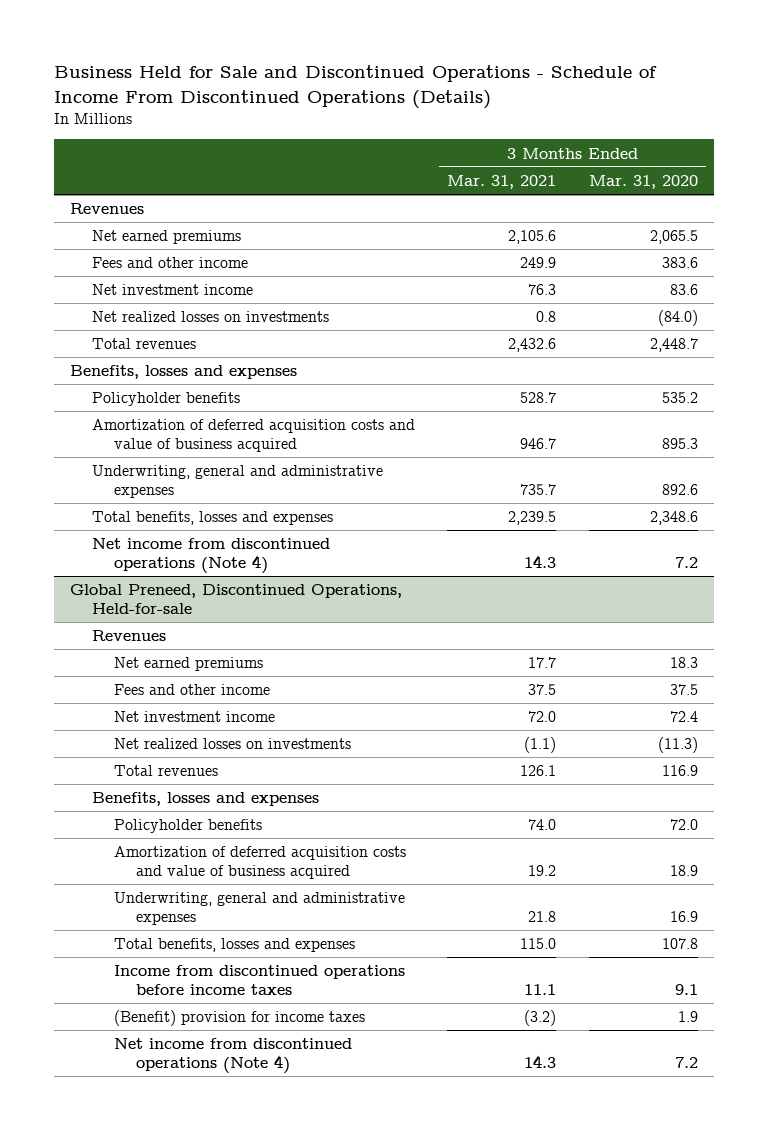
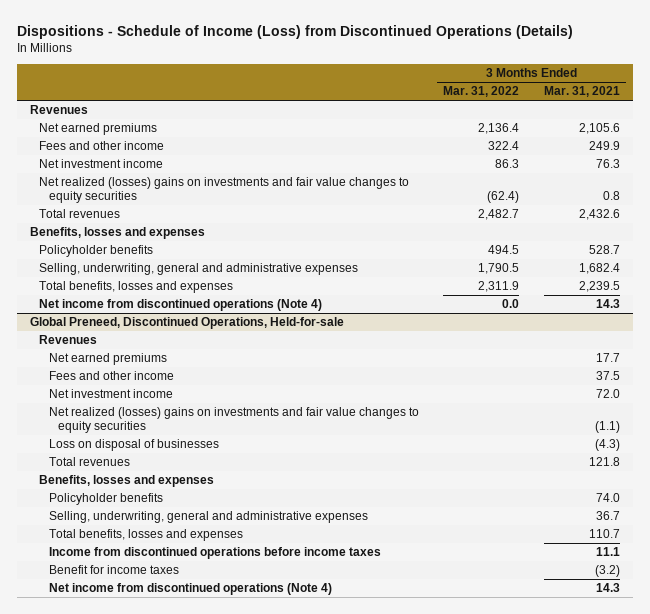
- Business Held for Sale and Discontinued Operations - Schedule of Income From Discontinued Operations (Details)
+ Dispositions - Schedule of Income (Loss) from Discontinued Operations (Details)
- | 3 Months Ended Mar. 31, 2021 | 3 Months Ended Mar. 31, 2020
+ | 3 Months Ended Mar. 31, 2022 | 3 Months Ended Mar. 31, 2021
- Net realized losses on investments | 0.8 | (84.0)
+ Net realized (losses) gains on investments and fair value changes to equity securities | (62.4) | 0.8
- Amortization of deferred acquisition costs and value of business acquired | 946.7 | 895.3
- Underwriting, general and administrative expenses | 735.7 | 892.6
+ Selling, underwriting, general and administrative expenses | 1,790.5 | 1,682.4
@ Global Preneed, Discontinued Operations, Held-for-sale
- Net realized losses on investments | (1.1) | (11.3)
- Total revenues | 126.1 | 116.9
+ Net realized (losses) gains on investments and fair value changes to equity securities | | (1.1)
+ Loss on disposal of businesses | | (4.3)
+ Total revenues | | 121.8
- Amortization of deferred acquisition costs and value of business acquired | 19.2 | 18.9
- Underwriting, general and administrative expenses | 21.8 | 16.9
- Total benefits, losses and expenses | 115.0 | 107.8
+ Selling, underwriting, general and administrative expenses | | 36.7
+ Total benefits, losses and expenses | | 110.7
- (Benefit) provision for income taxes | (3.2) | 1.9
+ Benefit for income taxes | | (3.2)

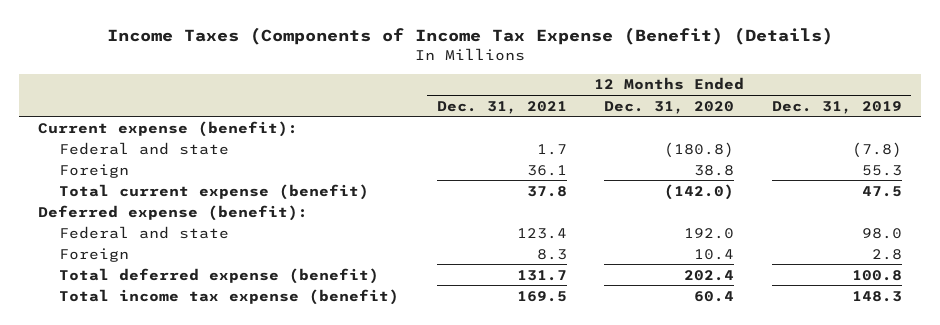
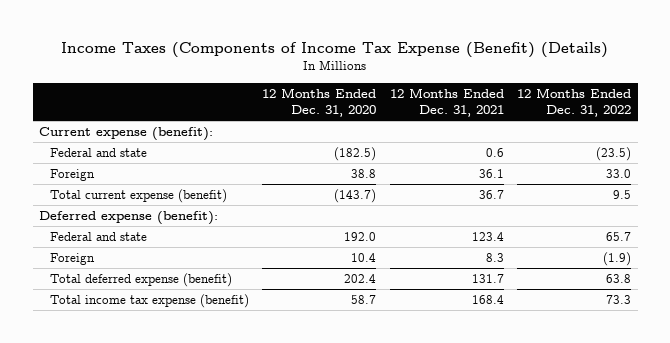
- | 12 Months Ended Dec. 31, 2021 | 12 Months Ended Dec. 31, 2020 | 12 Months Ended Dec. 31, 2019
+ | 12 Months Ended Dec. 31, 2020 | 12 Months Ended Dec. 31, 2021 | 12 Months Ended Dec. 31, 2022
- Federal and state | 1.7 | (180.8) | (7.8)
+ Federal and state | (182.5) | 0.6 | (23.5)
- Total current expense (benefit) | 37.8 | (142.0) | 47.5
+ Total current expense (benefit) | (143.7) | 36.7 | 9.5
- Total income tax expense (benefit) | 169.5 | 60.4 | 148.3
+ Total income tax expense (benefit) | 58.7 | 168.4 | 73.3

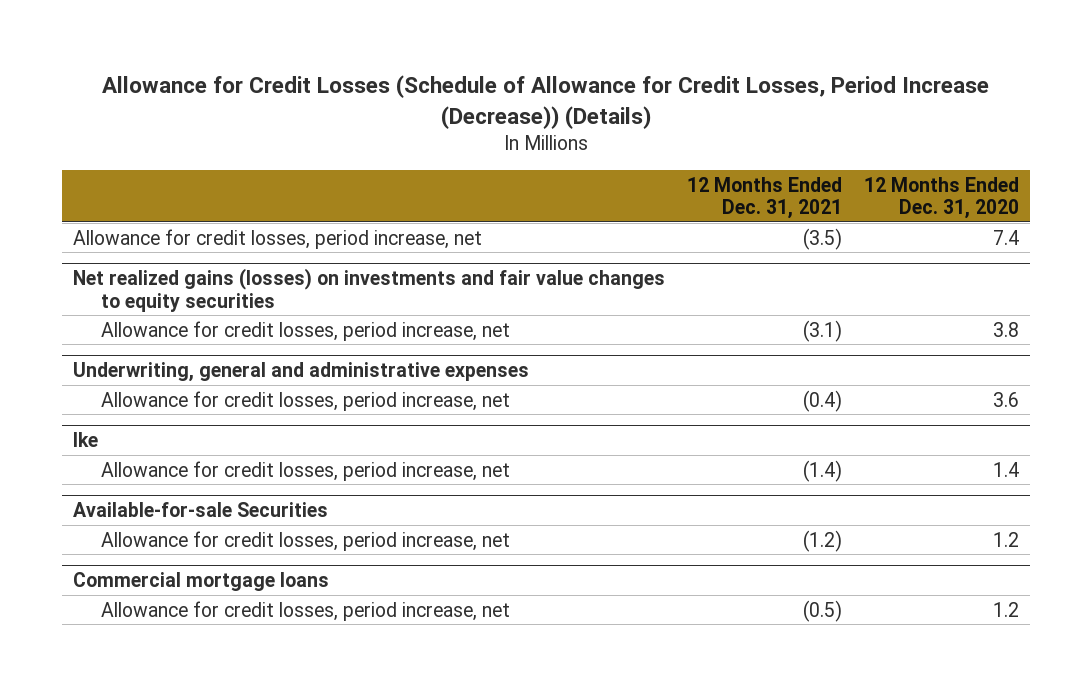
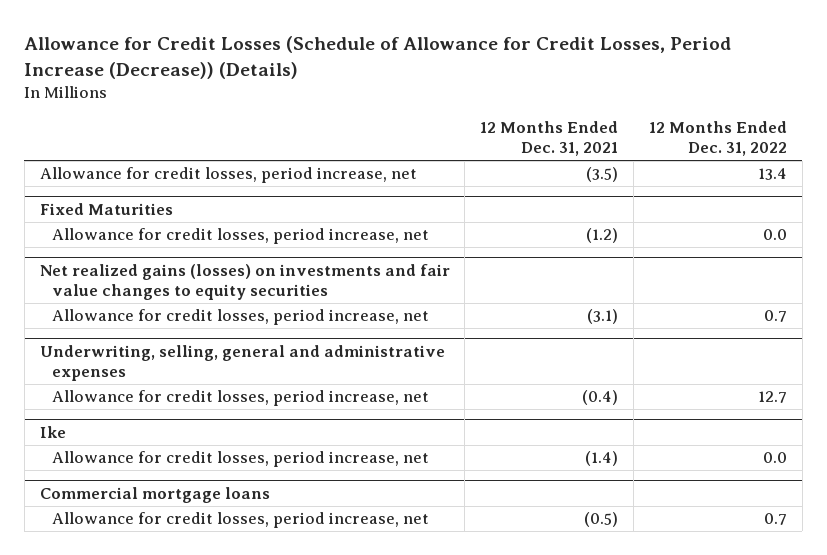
- | 12 Months Ended Dec. 31, 2021 | 12 Months Ended Dec. 31, 2020
+ | 12 Months Ended Dec. 31, 2021 | 12 Months Ended Dec. 31, 2022
+ Fixed Maturities
+ Allowance for credit losses, period increase, net | (1.2) | 0.0
- Underwriting, general and administrative expenses
+ Underwriting, selling, general and administrative expenses
- Available-for-sale Securities
- Allowance for credit losses, period increase, net | (1.2) | 1.2

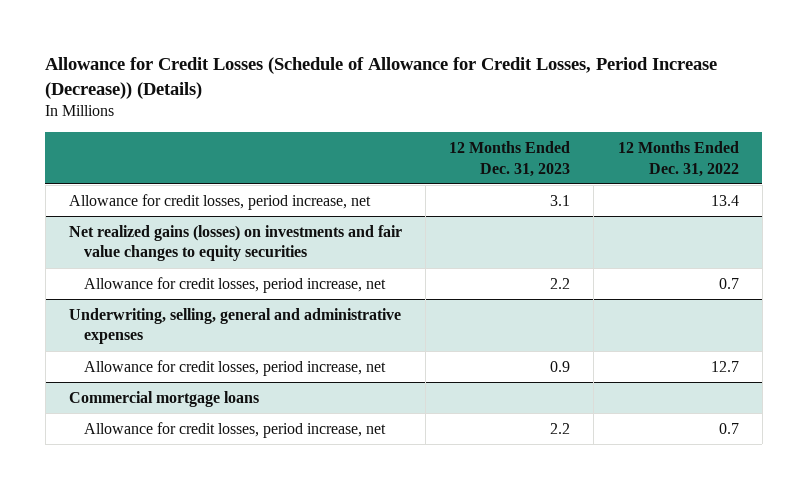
- | 12 Months Ended Dec. 31, 2021 | 12 Months Ended Dec. 31, 2022
+ | 12 Months Ended Dec. 31, 2023 | 12 Months Ended Dec. 31, 2022
- Fixed Maturities
- Allowance for credit losses, period increase, net | (1.2) | 0.0
- Ike
- Allowance for credit losses, period increase, net | (1.4) | 0.0

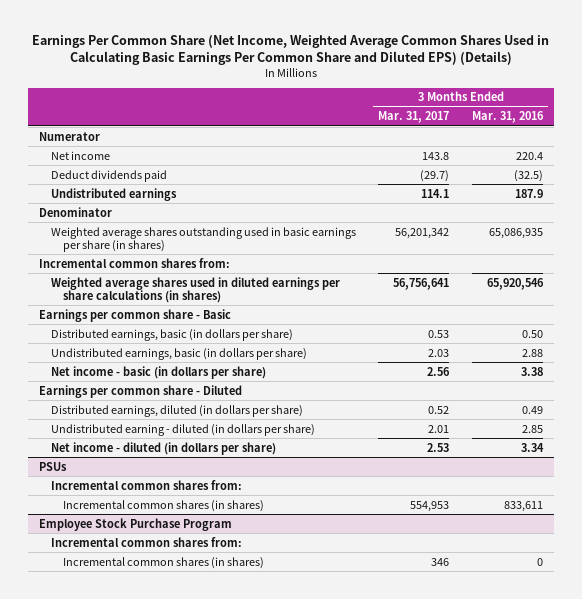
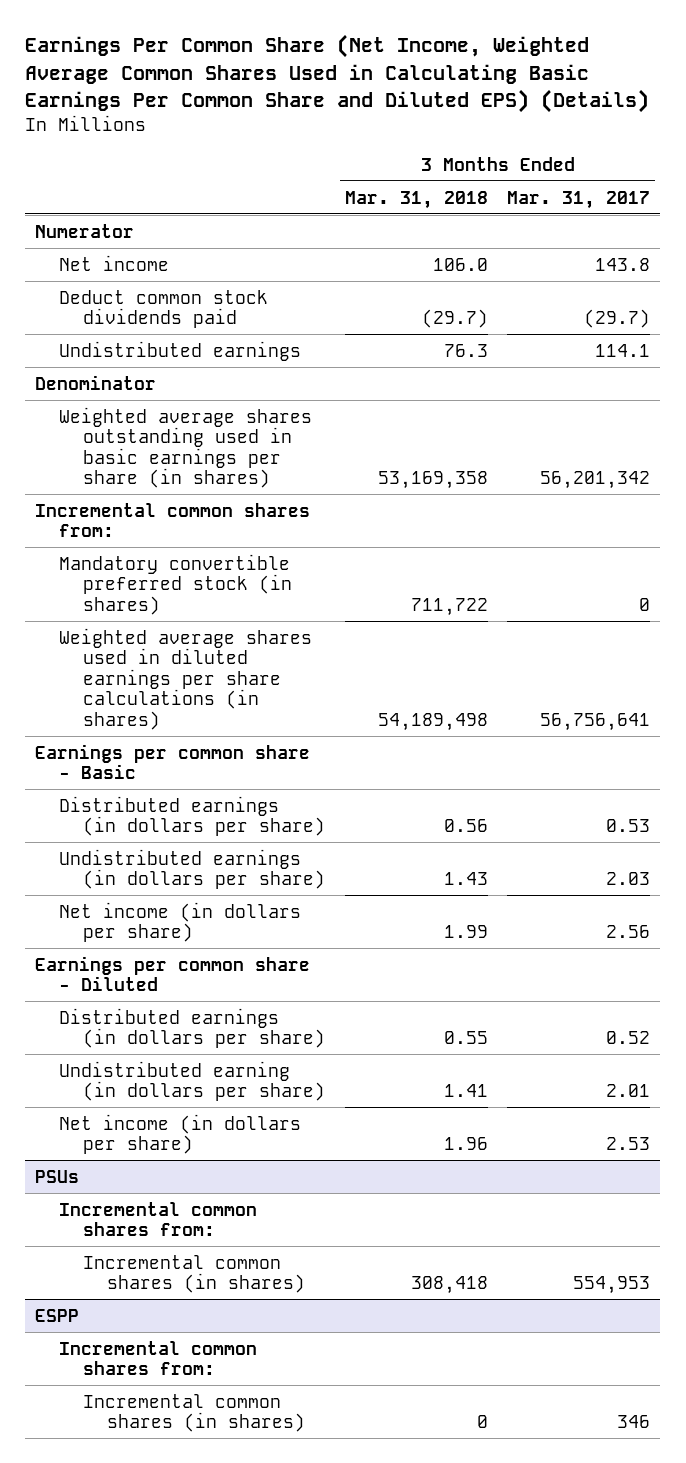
- | 3 Months Ended Mar. 31, 2017 | 3 Months Ended Mar. 31, 2016
+ | 3 Months Ended Mar. 31, 2018 | 3 Months Ended Mar. 31, 2017
- Deduct dividends paid | (29.7) | (32.5)
+ Deduct common stock dividends paid | (29.7) | (29.7)
+ Mandatory convertible preferred stock (in shares) | 711,722 | 0
- Distributed earnings, basic (in dollars per share) | 0.53 | 0.50
- Undistributed earnings, basic (in dollars per share) | 2.03 | 2.88
- Net income - basic (in dollars per share) | 2.56 | 3.38
+ Distributed earnings (in dollars per share) | 0.56 | 0.53
+ Undistributed earnings (in dollars per share) | 1.43 | 2.03
+ Net income (in dollars per share) | 1.99 | 2.56
- Distributed earnings, diluted (in dollars per share) | 0.52 | 0.49
- Undistributed earning - diluted (in dollars per share) | 2.01 | 2.85
- Net income - diluted (in dollars per share) | 2.53 | 3.34
+ Distributed earnings (in dollars per share) | 0.55 | 0.52
+ Undistributed earning (in dollars per share) | 1.41 | 2.01
+ Net income (in dollars per share) | 1.96 | 2.53
- Employee Stock Purchase Program
+ ESPP

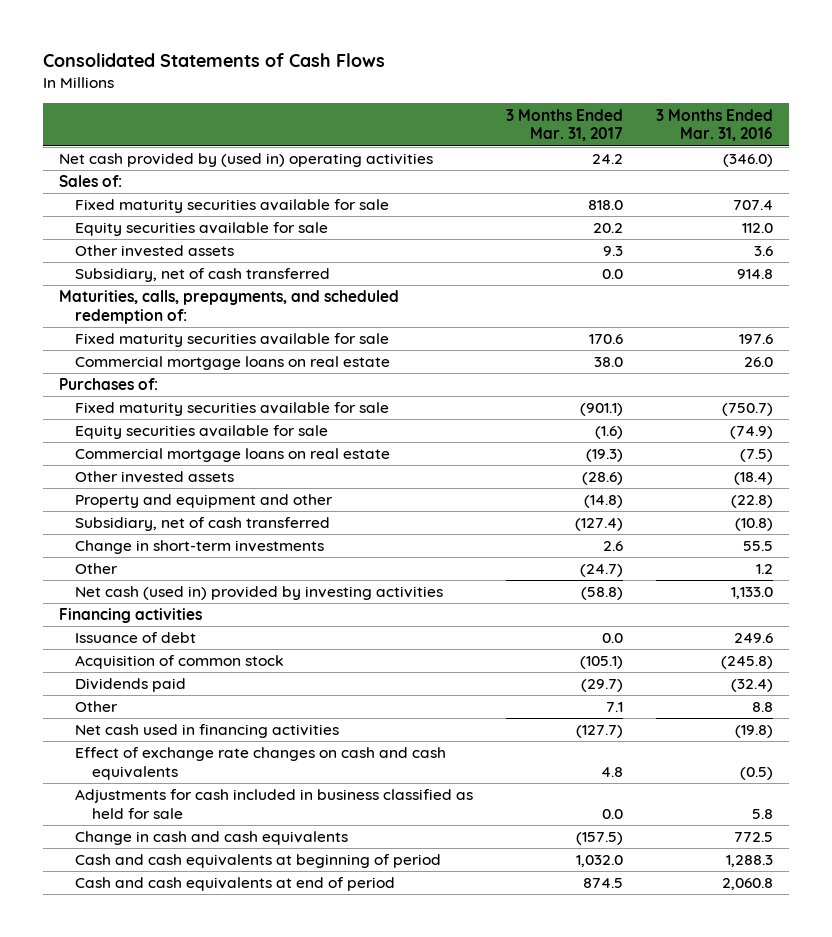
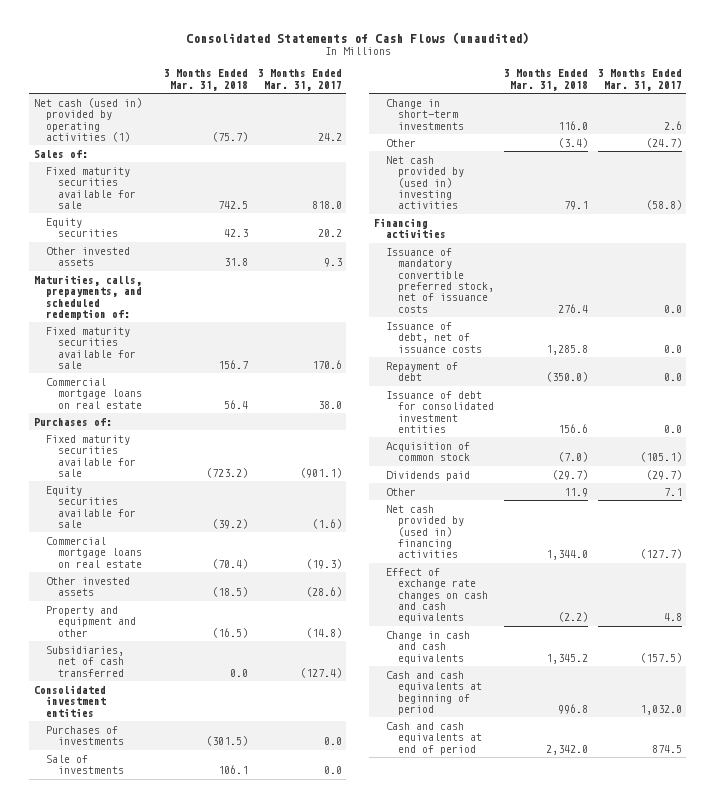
- Consolidated Statements of Cash Flows
+ Consolidated Statements of Cash Flows (unaudited)
- | 3 Months Ended Mar. 31, 2017 | 3 Months Ended Mar. 31, 2016
+ | 3 Months Ended Mar. 31, 2018 | 3 Months Ended Mar. 31, 2017
- Net cash provided by (used in) operating activities | 24.2 | (346.0)
+ Net cash (used in) provided by operating activities (1) | (75.7) | 24.2
- Equity securities available for sale | 20.2 | 112.0
+ Equity securities | 42.3 | 20.2
- Subsidiary, net of cash transferred | 0.0 | 914.8
- Subsidiary, net of cash transferred | (127.4) | (10.8)
+ Subsidiaries, net of cash transferred | 0.0 | (127.4)
+ Consolidated investment entities
+ Purchases of investments | (301.5) | 0.0
+ Sale of investments | 106.1 | 0.0
- Net cash (used in) provided by investing activities | (58.8) | 1,133.0
+ Net cash provided by (used in) investing activities | 79.1 | (58.8)
- Issuance of debt | 0.0 | 249.6
+ Issuance of mandatory convertible preferred stock, net of issuance costs | 276.4 | 0.0
+ Issuance of debt, net of issuance costs | 1,285.8 | 0.0
+ Repayment of debt | (350.0) | 0.0
+ Issuance of debt for consolidated investment entities | 156.6 | 0.0
- Net cash used in financing activities | (127.7) | (19.8)
+ Net cash provided by (used in) financing activities | 1,344.0 | (127.7)
- Adjustments for cash included in business classified as held for sale | 0.0 | 5.8

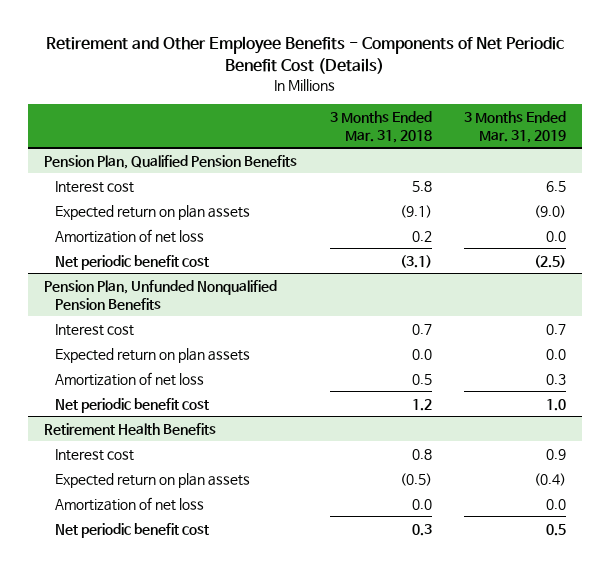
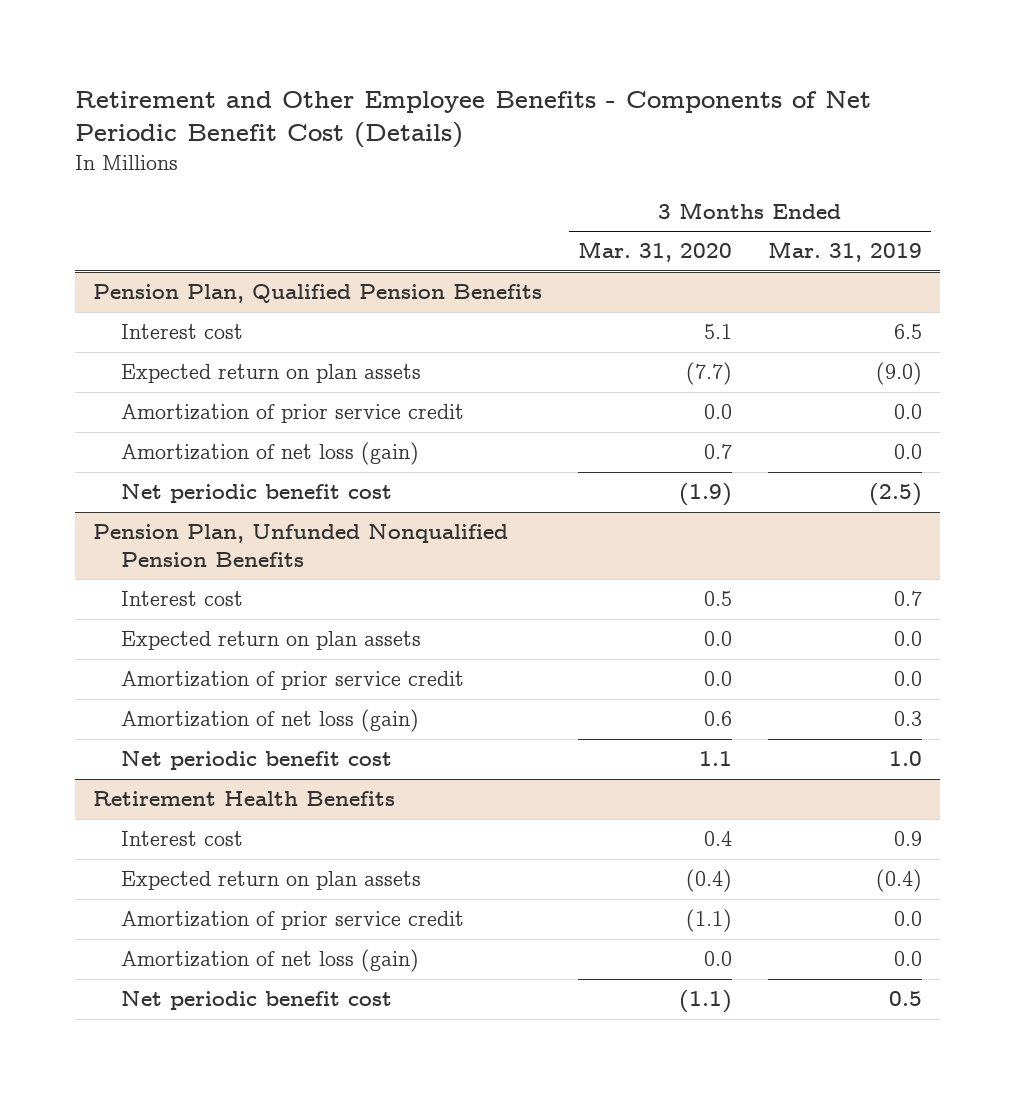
- | 3 Months Ended Mar. 31, 2018 | 3 Months Ended Mar. 31, 2019
+ | 3 Months Ended Mar. 31, 2020 | 3 Months Ended Mar. 31, 2019
@ Pension Plan, Qualified Pension Benefits
- Amortization of net loss | 0.2 | 0.0
+ Amortization of prior service credit | 0.0 | 0.0
+ Amortization of net loss (gain) | 0.7 | 0.0
@ Pension Plan, Unfunded Nonqualified Pension Benefits
- Amortization of net loss | 0.5 | 0.3
+ Amortization of prior service credit | 0.0 | 0.0
+ Amortization of net loss (gain) | 0.6 | 0.3
@ Retirement Health Benefits
- Amortization of net loss | 0.0 | 0.0
+ Amortization of prior service credit | (1.1) | 0.0
+ Amortization of net loss (gain) | 0.0 | 0.0

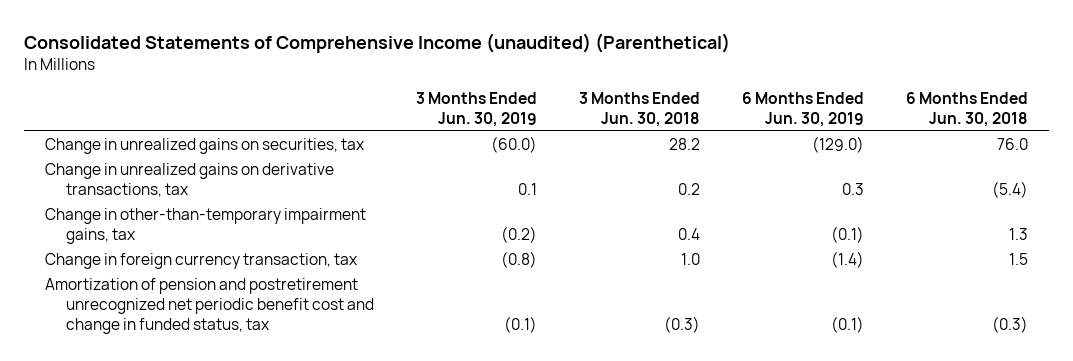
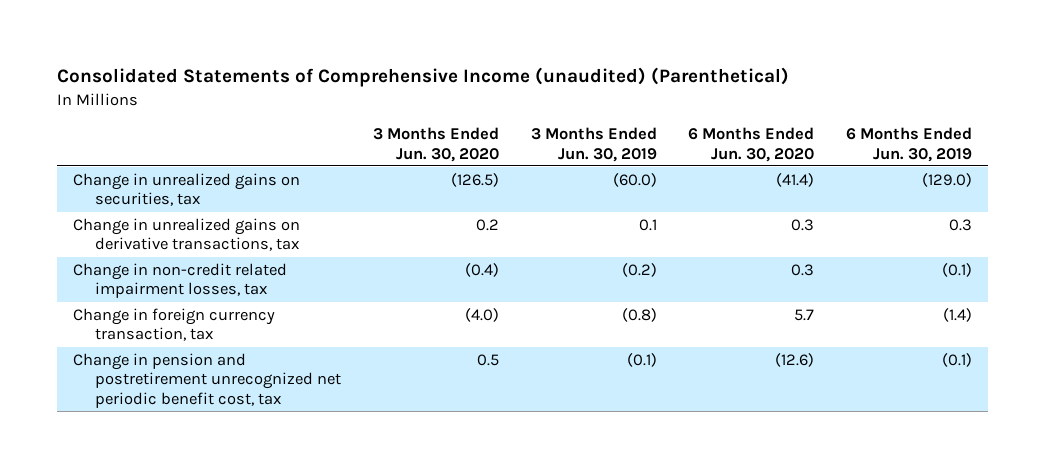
- | 3 Months Ended Jun. 30, 2019 | 3 Months Ended Jun. 30, 2018 | 6 Months Ended Jun. 30, 2019 | 6 Months Ended Jun. 30, 2018
+ | 3 Months Ended Jun. 30, 2020 | 3 Months Ended Jun. 30, 2019 | 6 Months Ended Jun. 30, 2020 | 6 Months Ended Jun. 30, 2019
- Change in other-than-temporary impairment gains, tax | (0.2) | 0.4 | (0.1) | 1.3
+ Change in non-credit related impairment losses, tax | (0.4) | (0.2) | 0.3 | (0.1)
- Amortization of pension and postretirement unrecognized net periodic benefit cost and change in funded status, tax | (0.1) | (0.3) | (0.1) | (0.3)
+ Change in pension and postretirement unrecognized net periodic benefit cost, tax | 0.5 | (0.1) | (12.6) | (0.1)

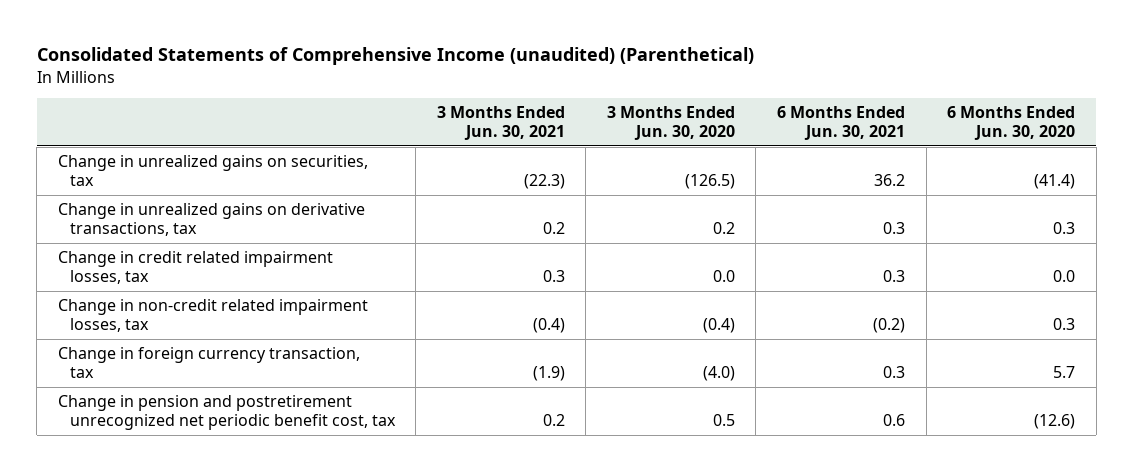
- | 3 Months Ended Jun. 30, 2020 | 3 Months Ended Jun. 30, 2019 | 6 Months Ended Jun. 30, 2020 | 6 Months Ended Jun. 30, 2019
+ | 3 Months Ended Jun. 30, 2021 | 3 Months Ended Jun. 30, 2020 | 6 Months Ended Jun. 30, 2021 | 6 Months Ended Jun. 30, 2020
+ Change in credit related impairment losses, tax | 0.3 | 0.0 | 0.3 | 0.0

